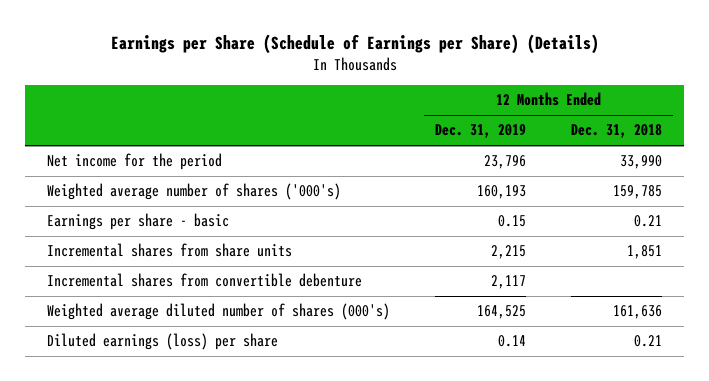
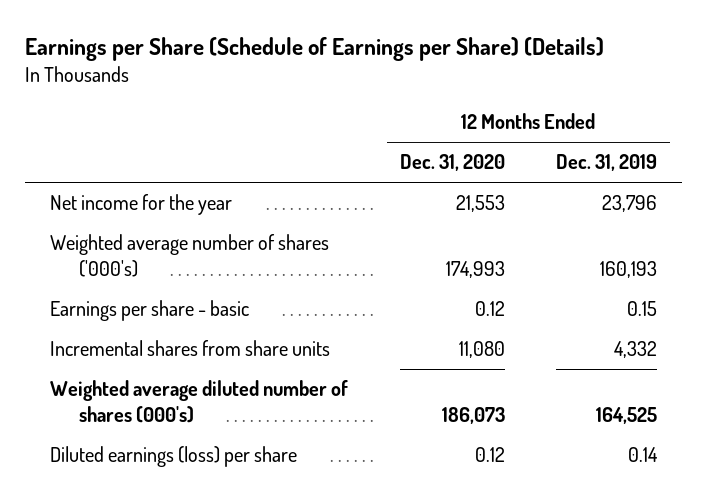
- | 12 Months Ended Dec. 31, 2019 | 12 Months Ended Dec. 31, 2018
+ | 12 Months Ended Dec. 31, 2020 | 12 Months Ended Dec. 31, 2019
- Net income for the period | 23,796 | 33,990
+ Net income for the year | 21,553 | 23,796
- Incremental shares from share units | 2,215 | 1,851
- Incremental shares from convertible debenture | 2,117 |
+ Incremental shares from share units | 11,080 | 4,332

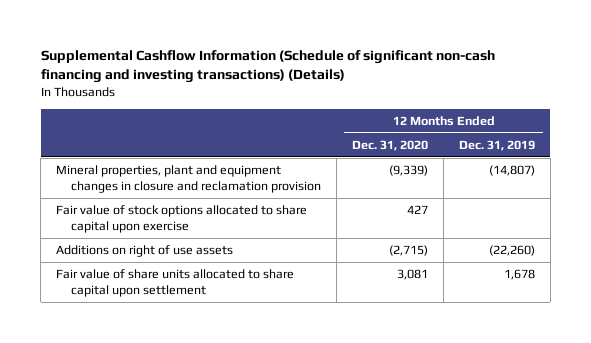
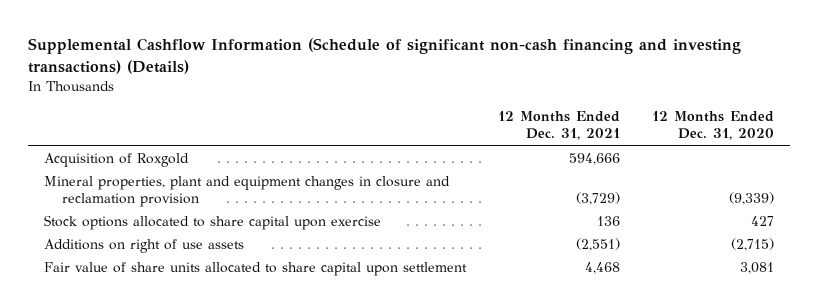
- | 12 Months Ended Dec. 31, 2020 | 12 Months Ended Dec. 31, 2019
+ | 12 Months Ended Dec. 31, 2021 | 12 Months Ended Dec. 31, 2020
+ Acquisition of Roxgold | 594,666 |
- Fair value of stock options allocated to share capital upon exercise | 427 |
+ Stock options allocated to share capital upon exercise | 136 | 427

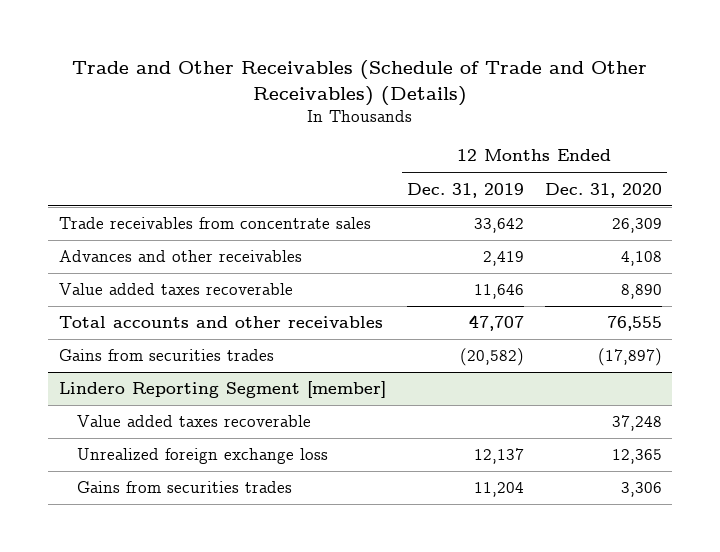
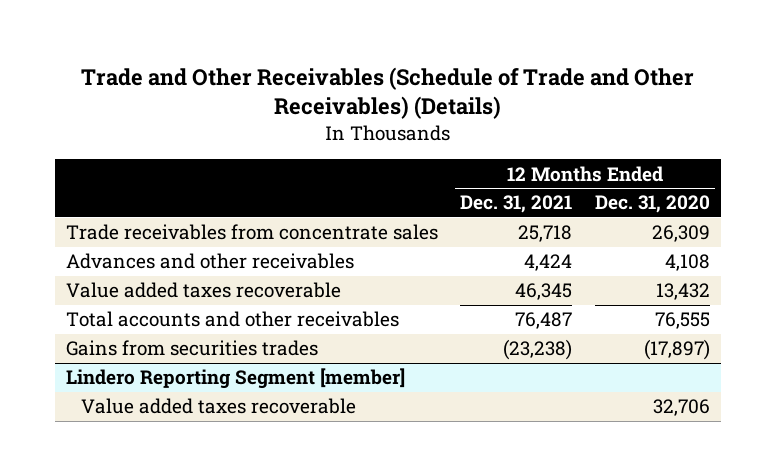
- | 12 Months Ended Dec. 31, 2019 | 12 Months Ended Dec. 31, 2020
+ | 12 Months Ended Dec. 31, 2021 | 12 Months Ended Dec. 31, 2020
- Value added taxes recoverable | 11,646 | 8,890
+ Value added taxes recoverable | 46,345 | 13,432
@ Lindero Reporting Segment [member]
- Value added taxes recoverable | | 37,248
- Unrealized foreign exchange loss | 12,137 | 12,365
- Gains from securities trades | 11,204 | 3,306
+ Value added taxes recoverable | | 32,706

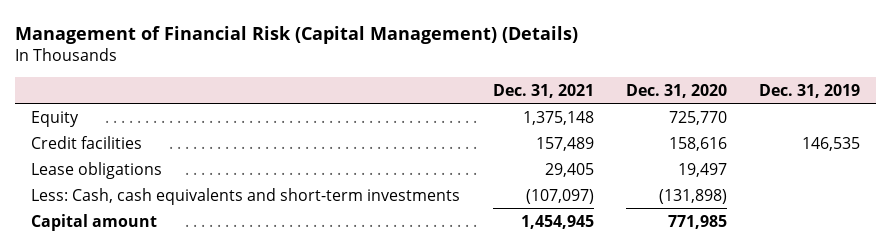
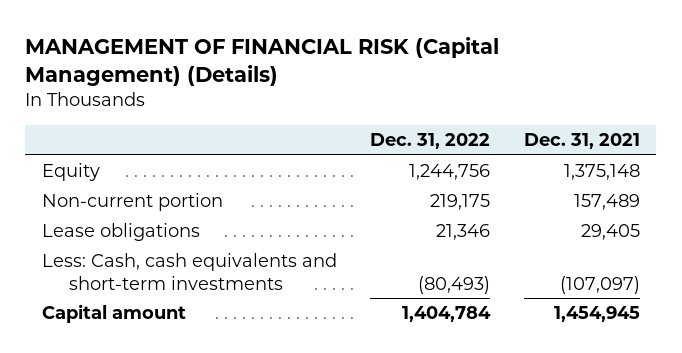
- Management of Financial Risk (Capital Management) (Details)
+ MANAGEMENT OF FINANCIAL RISK (Capital Management) (Details)
- | Dec. 31, 2021 | Dec. 31, 2020 | Dec. 31, 2019
+ | Dec. 31, 2022 | Dec. 31, 2021
- Credit facilities | 157,489 | 158,616 | 146,535
+ Non-current portion | 219,175 | 157,489

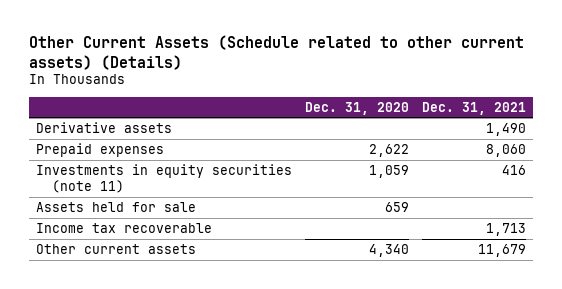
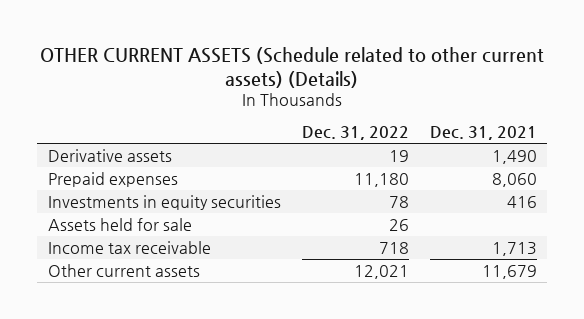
- Other Current Assets (Schedule related to other current assets) (Details)
+ OTHER CURRENT ASSETS (Schedule related to other current assets) (Details)
- | Dec. 31, 2020 | Dec. 31, 2021
+ | Dec. 31, 2022 | Dec. 31, 2021
- Investments in equity securities (note 11) | 1,059 | 416
+ Investments in equity securities | 78 | 416
- Income tax recoverable | | 1,713
+ Income tax receivable | 718 | 1,713

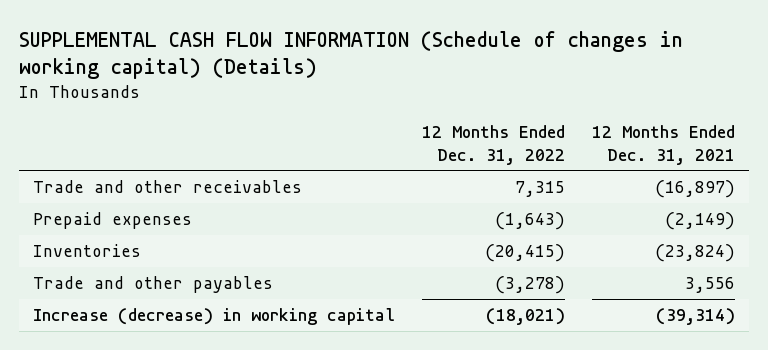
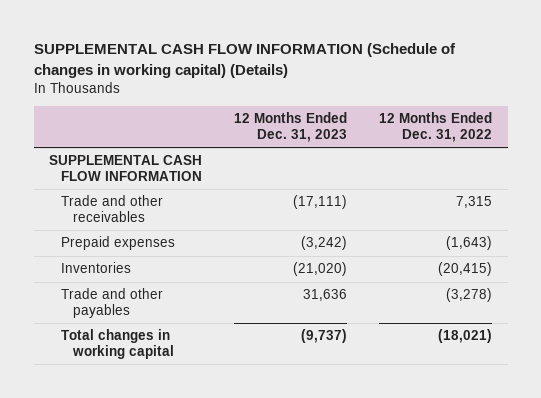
- | 12 Months Ended Dec. 31, 2022 | 12 Months Ended Dec. 31, 2021
+ | 12 Months Ended Dec. 31, 2023 | 12 Months Ended Dec. 31, 2022
+ SUPPLEMENTAL CASH FLOW INFORMATION
- Increase (decrease) in working capital | (18,021) | (39,314)
+ Total changes in working capital | (9,737) | (18,021)

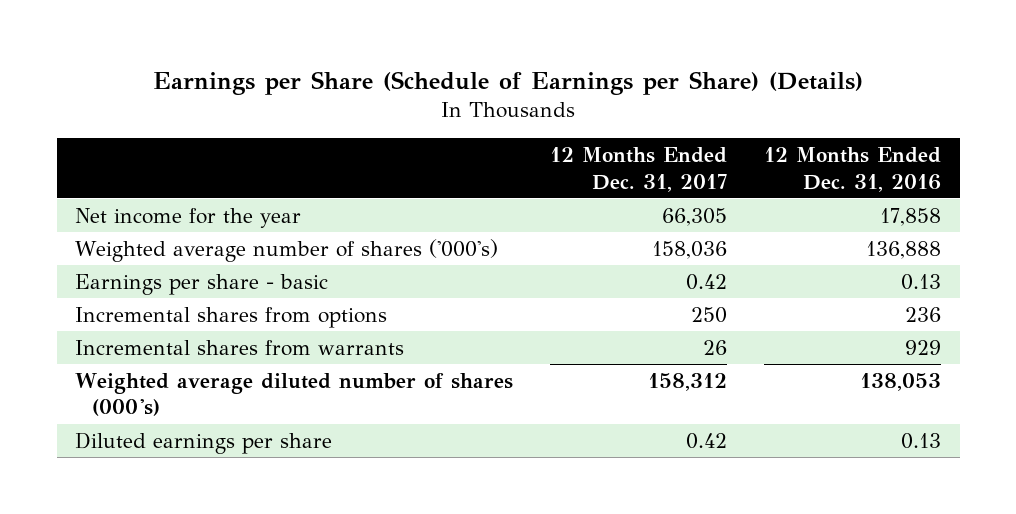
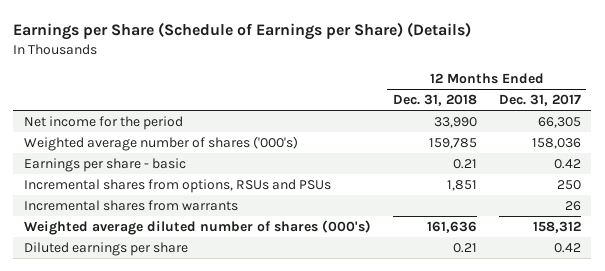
- | 12 Months Ended Dec. 31, 2017 | 12 Months Ended Dec. 31, 2016
+ | 12 Months Ended Dec. 31, 2018 | 12 Months Ended Dec. 31, 2017
- Net income for the year | 66,305 | 17,858
+ Net income for the period | 33,990 | 66,305
- Incremental shares from options | 250 | 236
+ Incremental shares from options, RSUs and PSUs | 1,851 | 250

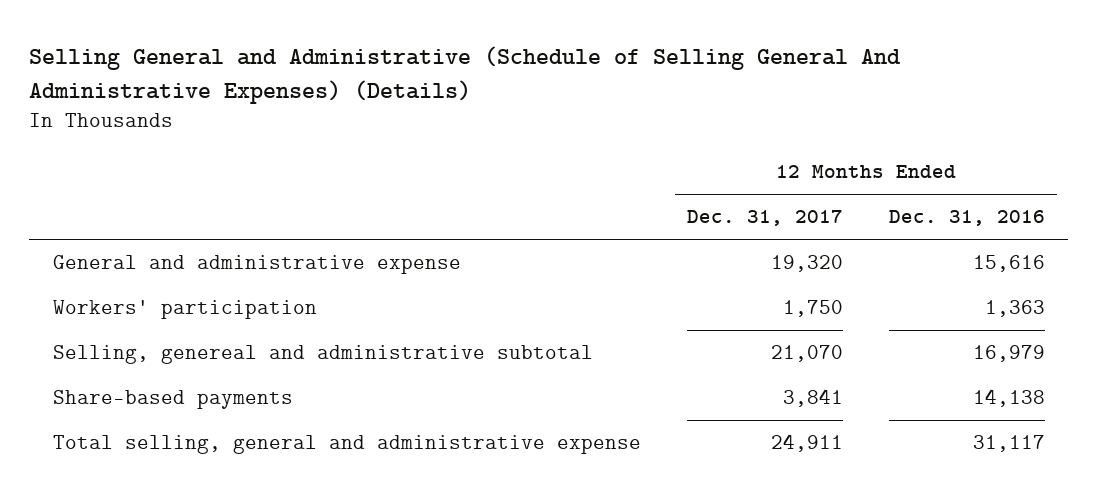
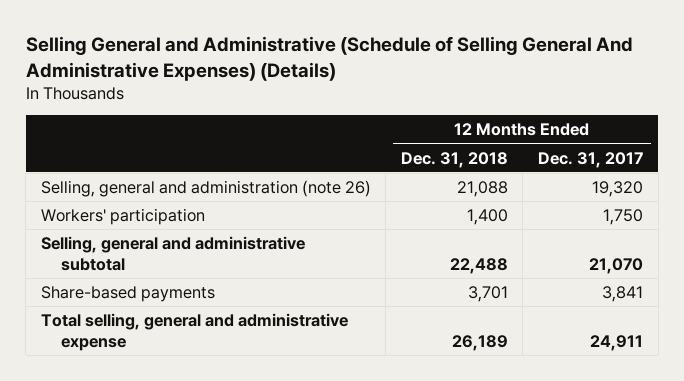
- | 12 Months Ended Dec. 31, 2017 | 12 Months Ended Dec. 31, 2016
+ | 12 Months Ended Dec. 31, 2018 | 12 Months Ended Dec. 31, 2017
- General and administrative expense | 19,320 | 15,616
+ Selling, general and administration (note 26) | 21,088 | 19,320
- Selling, genereal and administrative subtotal | 21,070 | 16,979
+ Selling, general and administrative subtotal | 22,488 | 21,070

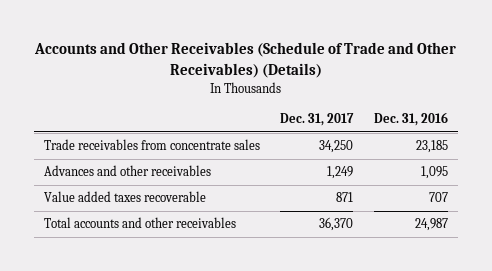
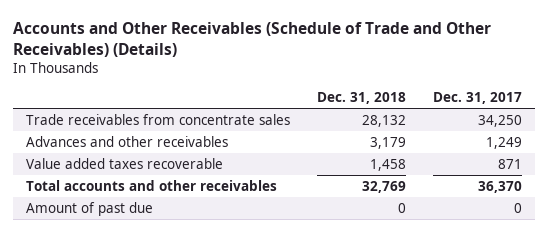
- | Dec. 31, 2017 | Dec. 31, 2016
+ | Dec. 31, 2018 | Dec. 31, 2017
+ Amount of past due | 0 | 0

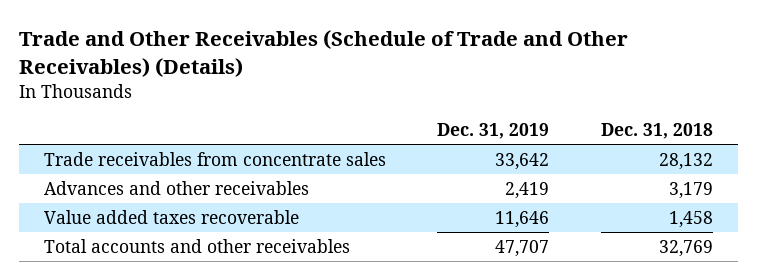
- Accounts and Other Receivables (Schedule of Trade and Other Receivables) (Details)
+ Trade and Other Receivables (Schedule of Trade and Other Receivables) (Details)
- | Dec. 31, 2018 | Dec. 31, 2017
+ | Dec. 31, 2019 | Dec. 31, 2018
- Amount of past due | 0 | 0

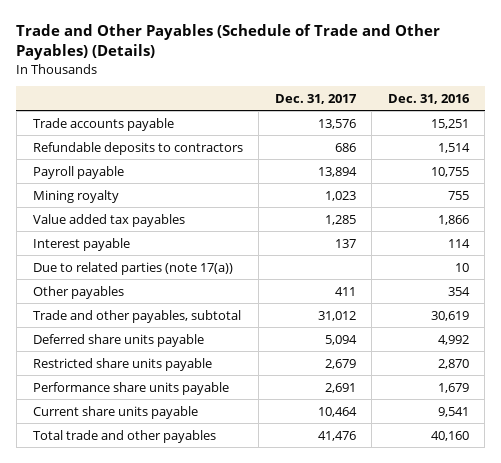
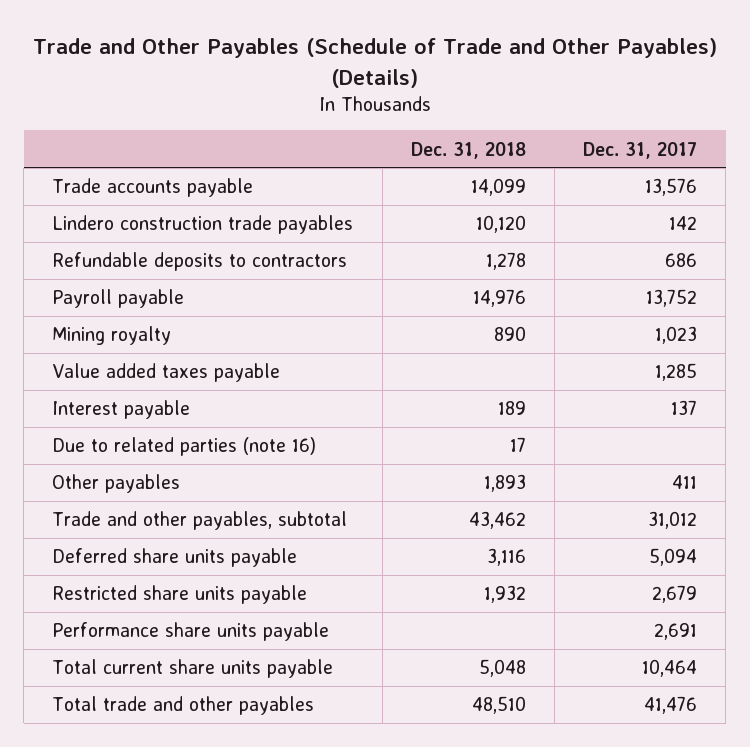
- | Dec. 31, 2017 | Dec. 31, 2016
+ | Dec. 31, 2018 | Dec. 31, 2017
+ Lindero construction trade payables | 10,120 | 142
- Payroll payable | 13,894 | 10,755
+ Payroll payable | 14,976 | 13,752
- Value added tax payables | 1,285 | 1,866
+ Value added taxes payable | | 1,285
- Due to related parties (note 17(a)) | | 10
+ Due to related parties (note 16) | 17 |
- Current share units payable | 10,464 | 9,541
+ Total current share units payable | 5,048 | 10,464

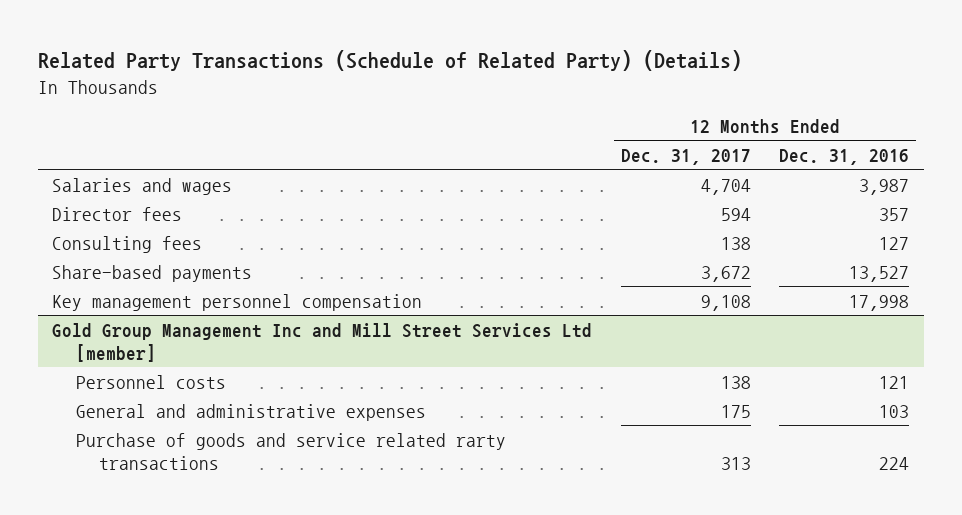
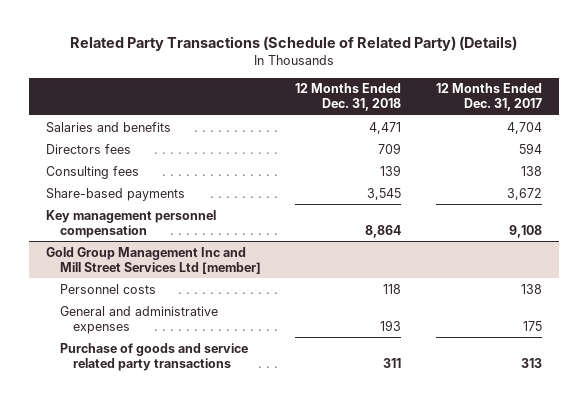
- | 12 Months Ended Dec. 31, 2017 | 12 Months Ended Dec. 31, 2016
+ | 12 Months Ended Dec. 31, 2018 | 12 Months Ended Dec. 31, 2017
- Salaries and wages | 4,704 | 3,987
- Director fees | 594 | 357
+ Salaries and benefits | 4,471 | 4,704
+ Directors fees | 709 | 594
@ Gold Group Management Inc and Mill Street Services Ltd [member]
- Purchase of goods and service related rarty transactions | 313 | 224
+ Purchase of goods and service related party transactions | 311 | 313

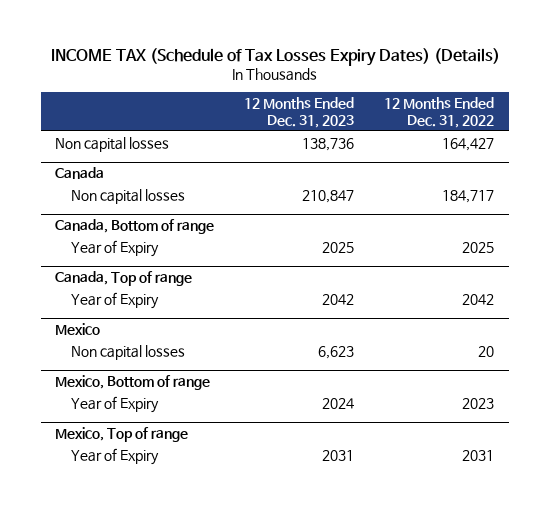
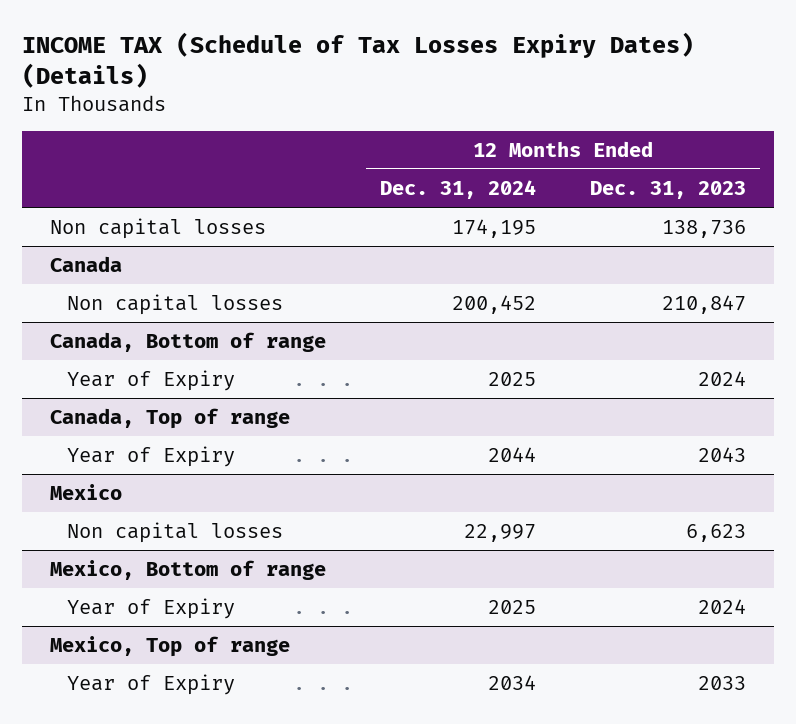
- | 12 Months Ended Dec. 31, 2023 | 12 Months Ended Dec. 31, 2022
+ | 12 Months Ended Dec. 31, 2024 | 12 Months Ended Dec. 31, 2023
@ Canada, Bottom of range
- Year of Expiry | 2025 | 2025
+ Year of Expiry | 2025 | 2024
@ Canada, Top of range
- Year of Expiry | 2042 | 2042
+ Year of Expiry | 2044 | 2043
@ Mexico, Top of range
- Year of Expiry | 2031 | 2031
+ Year of Expiry | 2034 | 2033

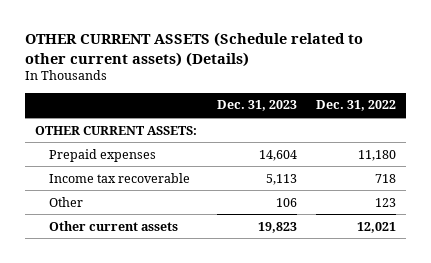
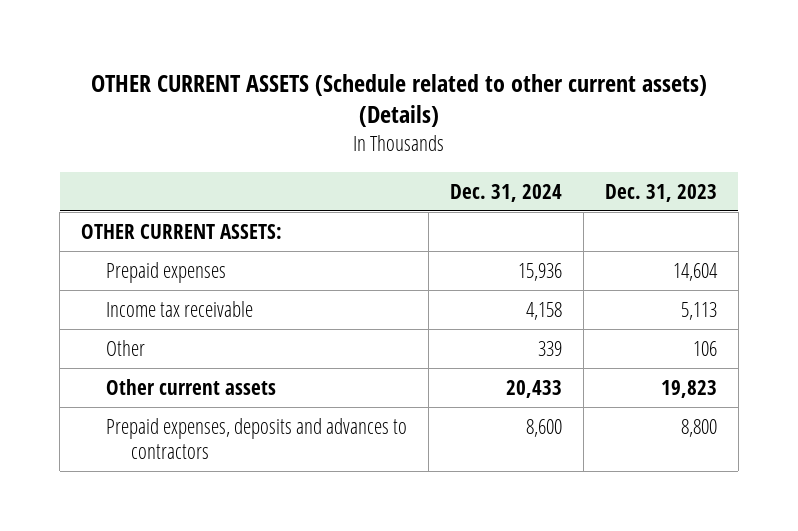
- | Dec. 31, 2023 | Dec. 31, 2022
+ | Dec. 31, 2024 | Dec. 31, 2023
- Income tax recoverable | 5,113 | 718
+ Income tax receivable | 4,158 | 5,113
+ Prepaid expenses, deposits and advances to contractors | 8,600 | 8,800

